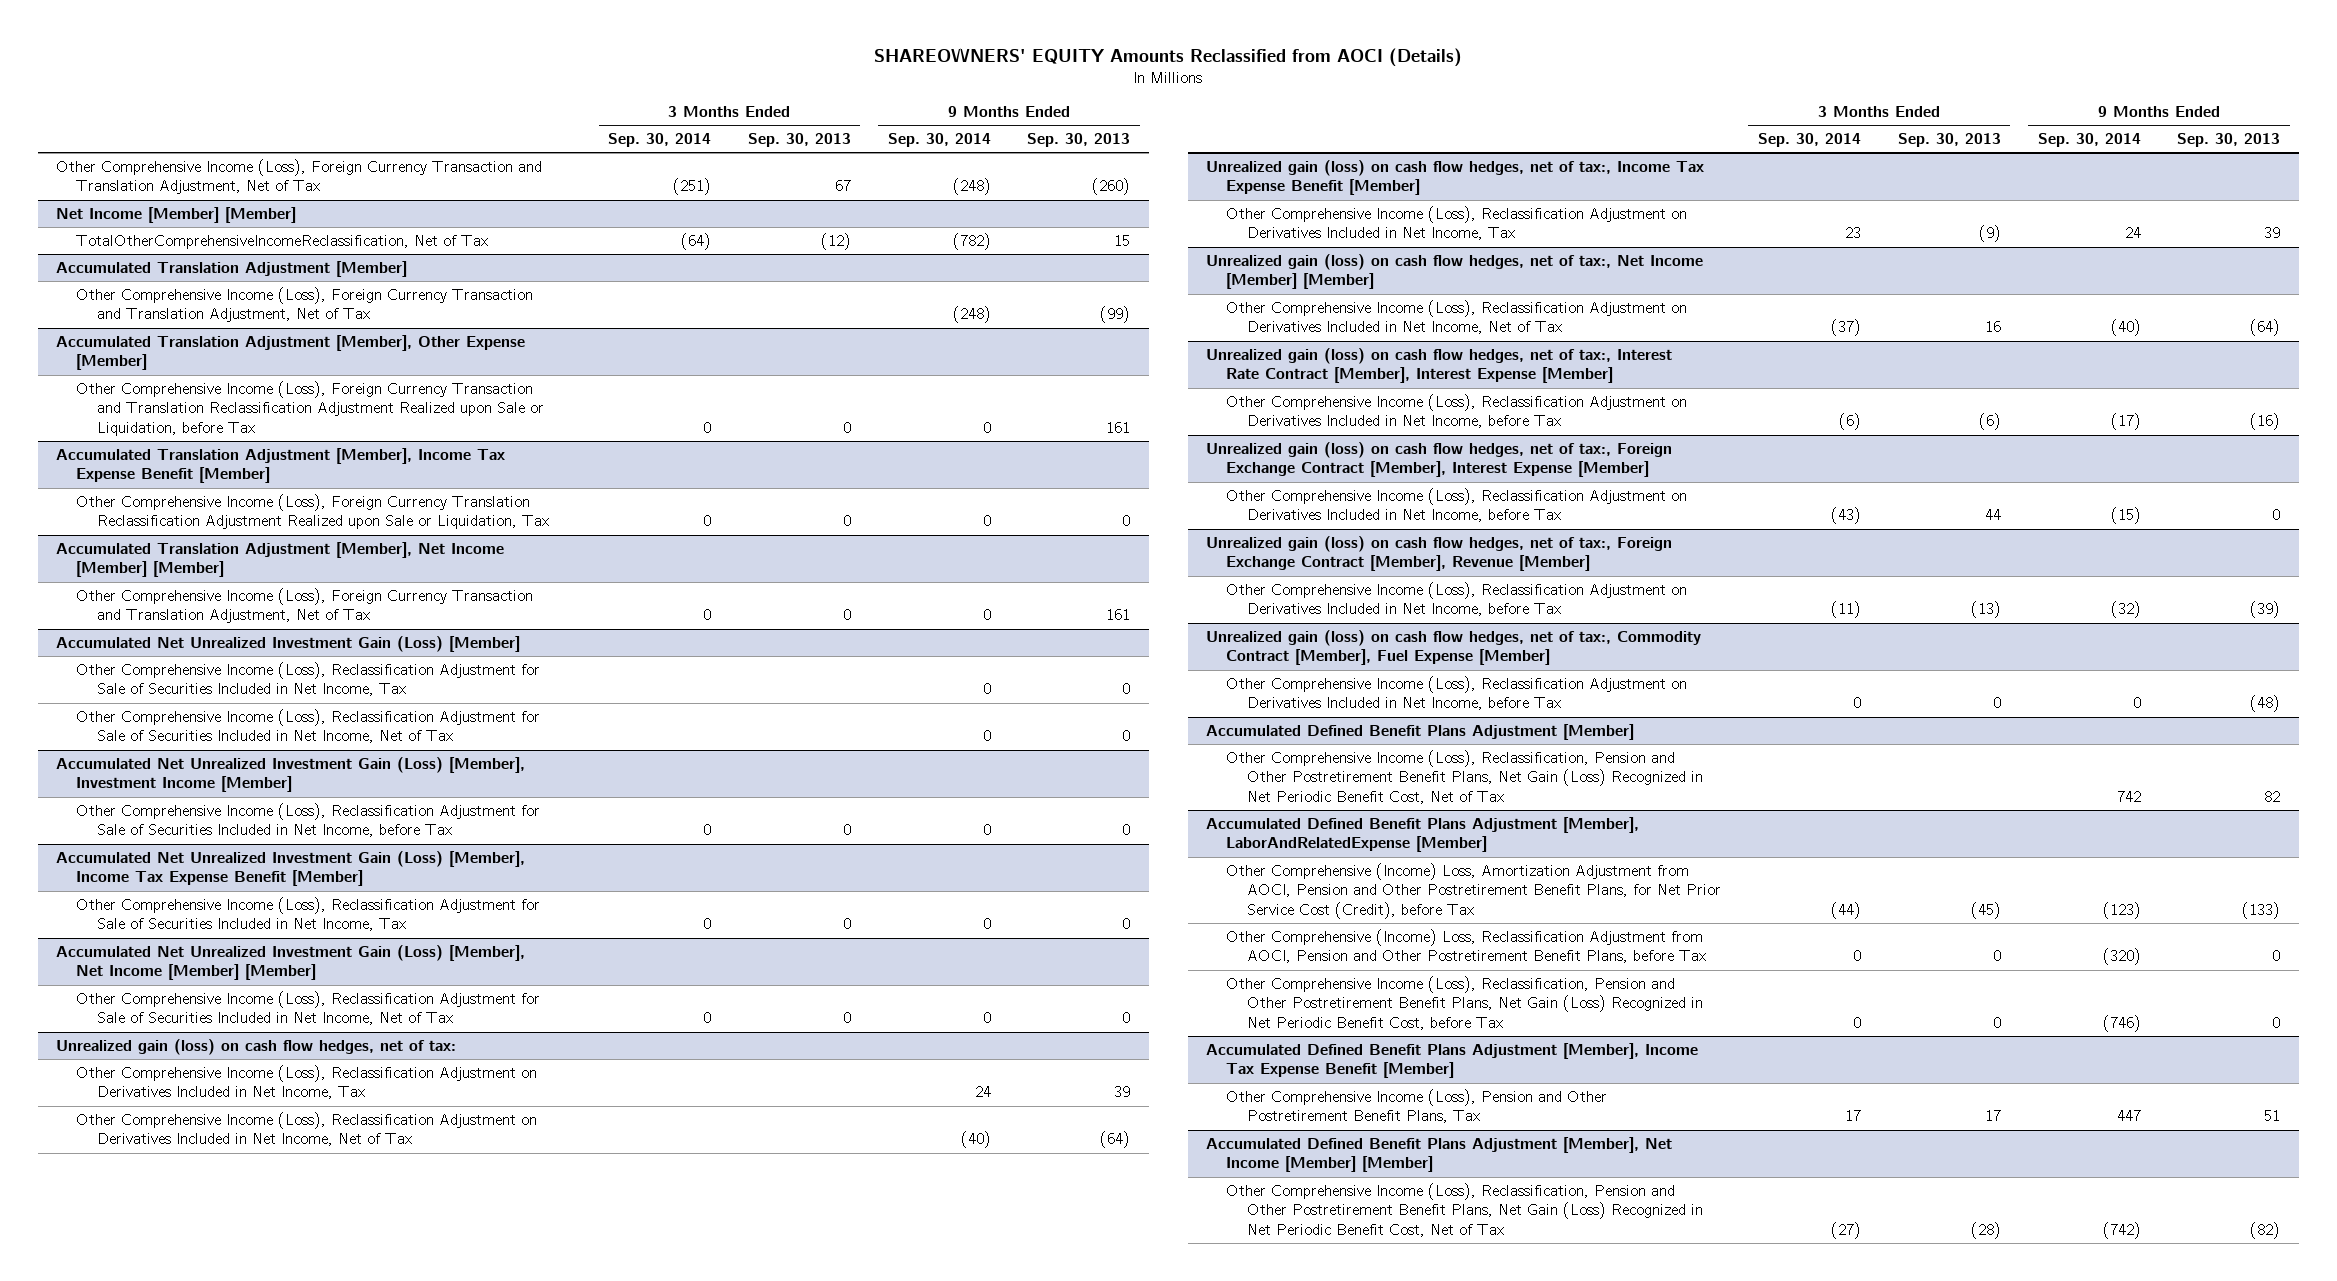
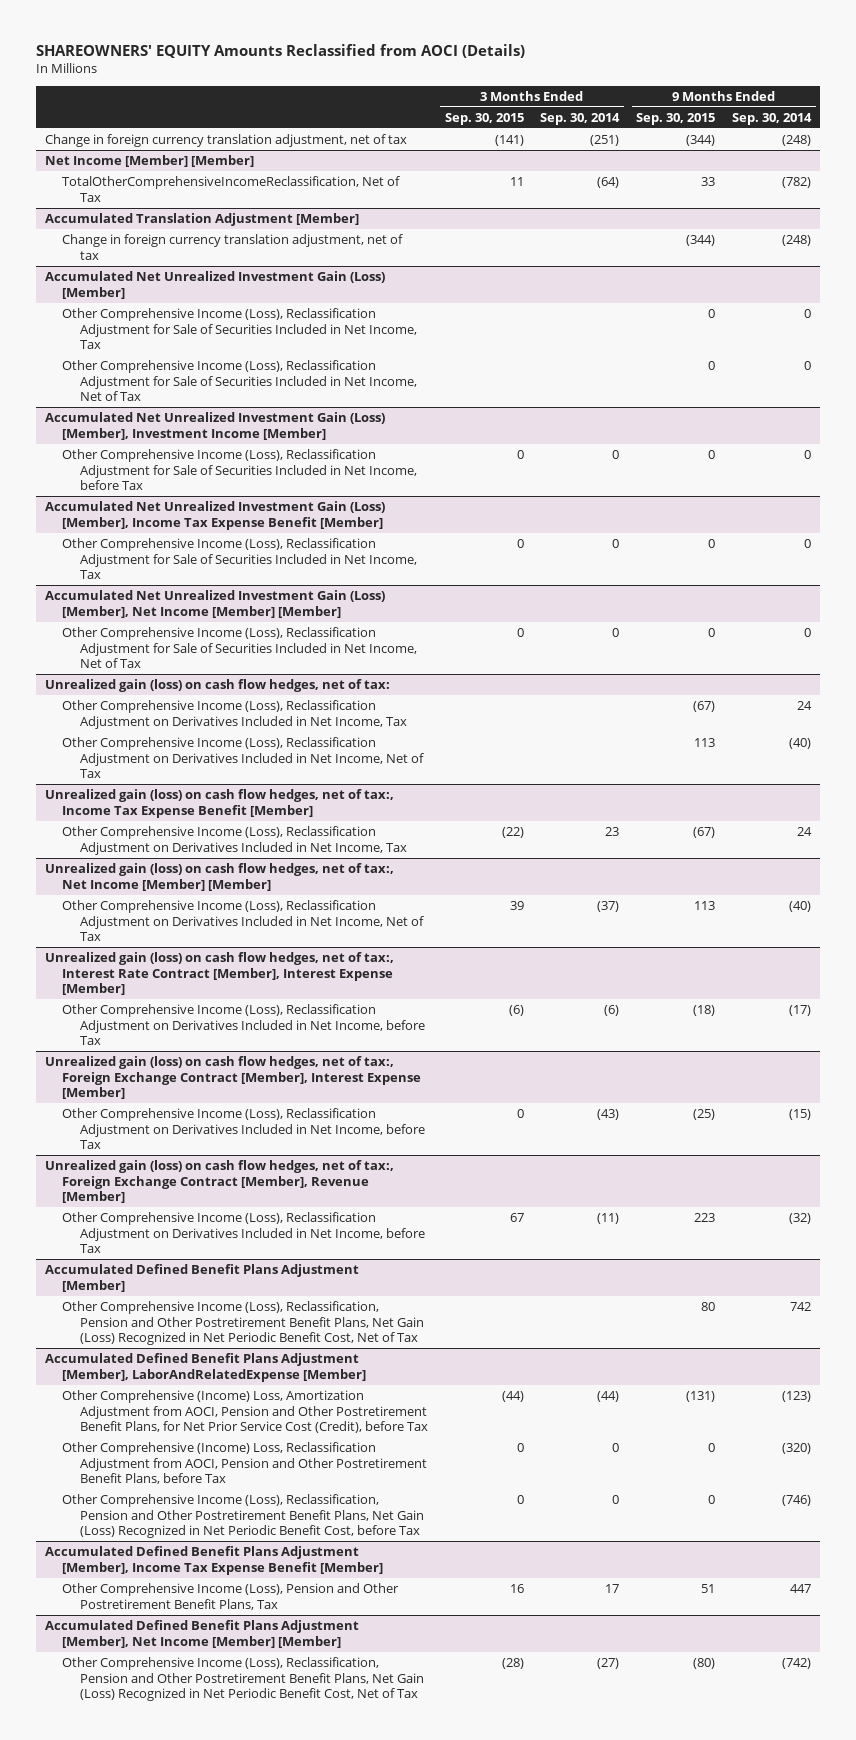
- | 3 Months Ended Sep. 30, 2014 | 3 Months Ended Sep. 30, 2013 | 9 Months Ended Sep. 30, 2014 | 9 Months Ended Sep. 30, 2013
+ | 3 Months Ended Sep. 30, 2015 | 3 Months Ended Sep. 30, 2014 | 9 Months Ended Sep. 30, 2015 | 9 Months Ended Sep. 30, 2014
- Other Comprehensive Income (Loss), Foreign Currency Transaction and Translation Adjustment, Net of Tax | (251) | 67 | (248) | (260)
+ Change in foreign currency translation adjustment, net of tax | (141) | (251) | (344) | (248)
@ Accumulated Translation Adjustment [Member]
- Other Comprehensive Income (Loss), Foreign Currency Transaction and Translation Adjustment, Net of Tax | | | (248) | (99)
- Accumulated Translation Adjustment [Member], Other Expense [Member]
- Other Comprehensive Income (Loss), Foreign Currency Transaction and Translation Reclassification Adjustment Realized upon Sale or Liquidation, before Tax | 0 | 0 | 0 | 161
- Accumulated Translation Adjustment [Member], Income Tax Expense Benefit [Member]
- Other Comprehensive Income (Loss), Foreign Currency Translation Reclassification Adjustment Realized upon Sale or Liquidation, Tax | 0 | 0 | 0 | 0
- Accumulated Translation Adjustment [Member], Net Income [Member] [Member]
- Other Comprehensive Income (Loss), Foreign Currency Transaction and Translation Adjustment, Net of Tax | 0 | 0 | 0 | 161
@ Accumulated Translation Adjustment [Member]
+ Change in foreign currency translation adjustment, net of tax | | | (344) | (248)
- Unrealized gain (loss) on cash flow hedges, net of tax:, Commodity Contract [Member], Fuel Expense [Member]
- Other Comprehensive Income (Loss), Reclassification Adjustment on Derivatives Included in Net Income, before Tax | 0 | 0 | 0 | (48)

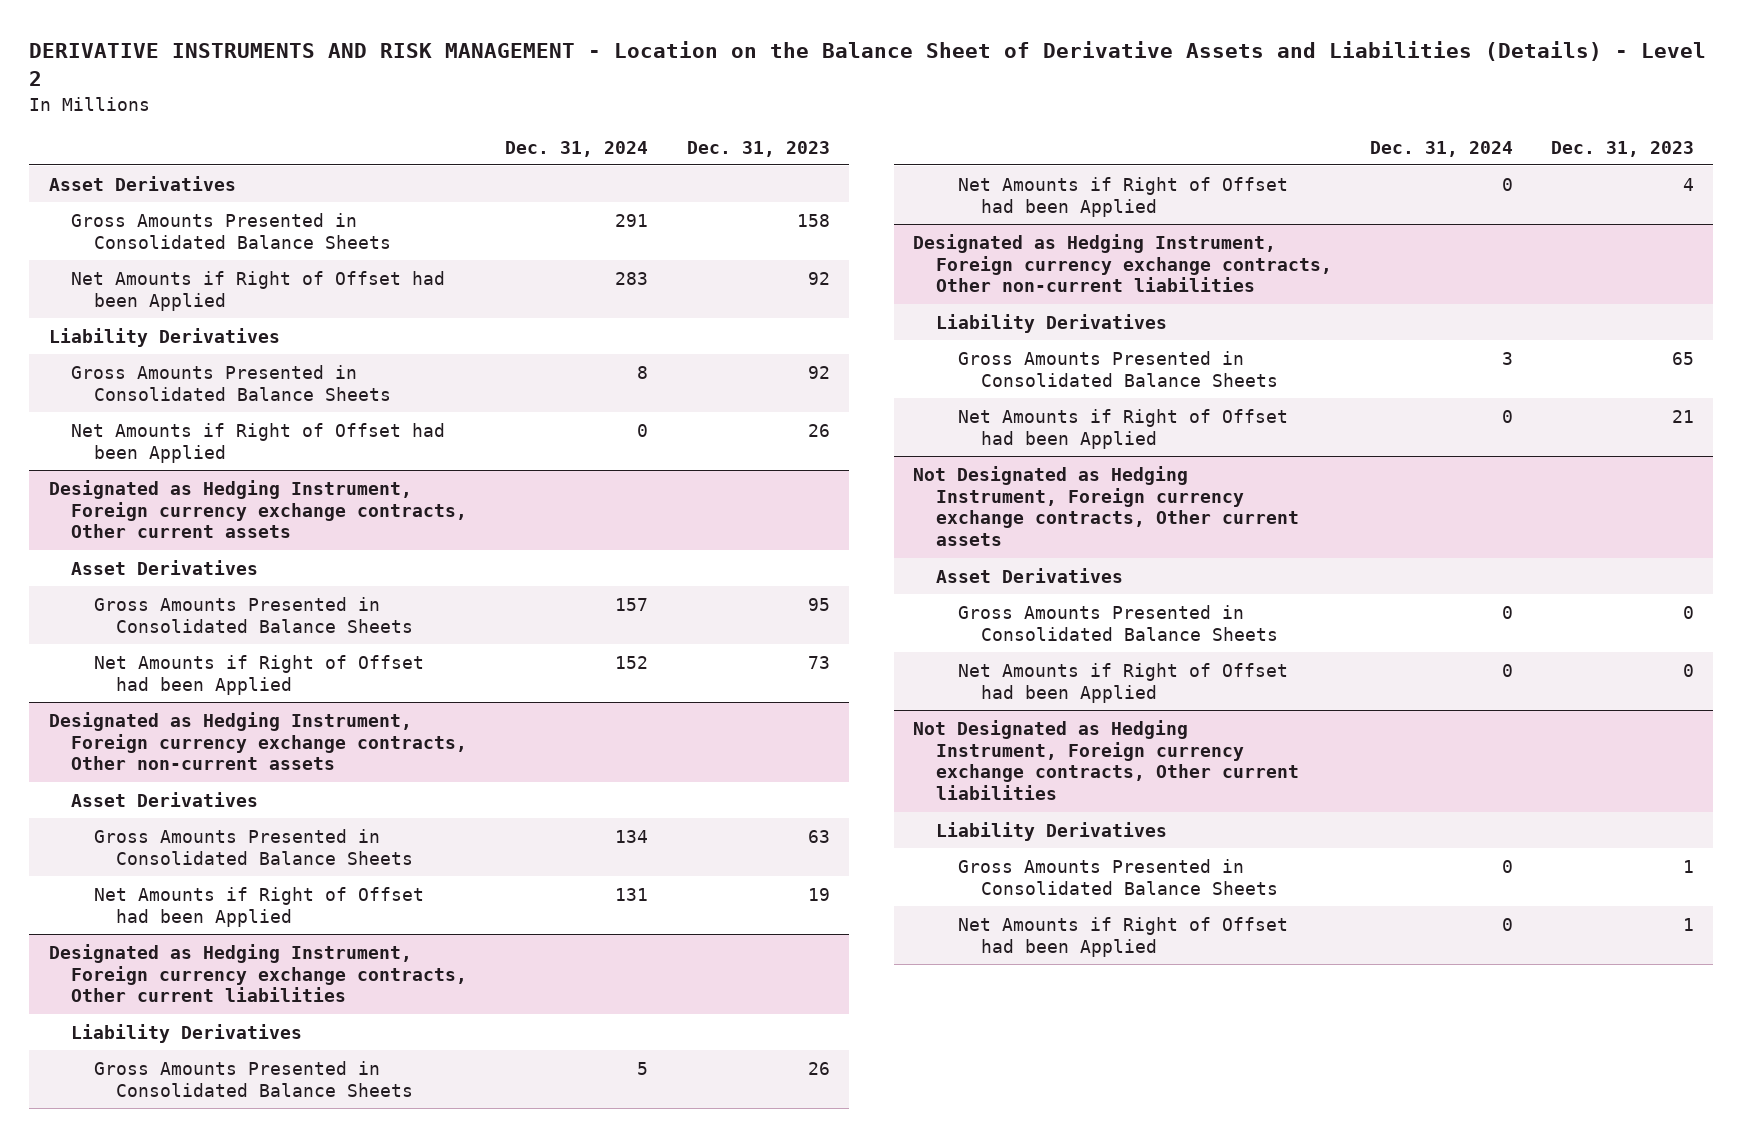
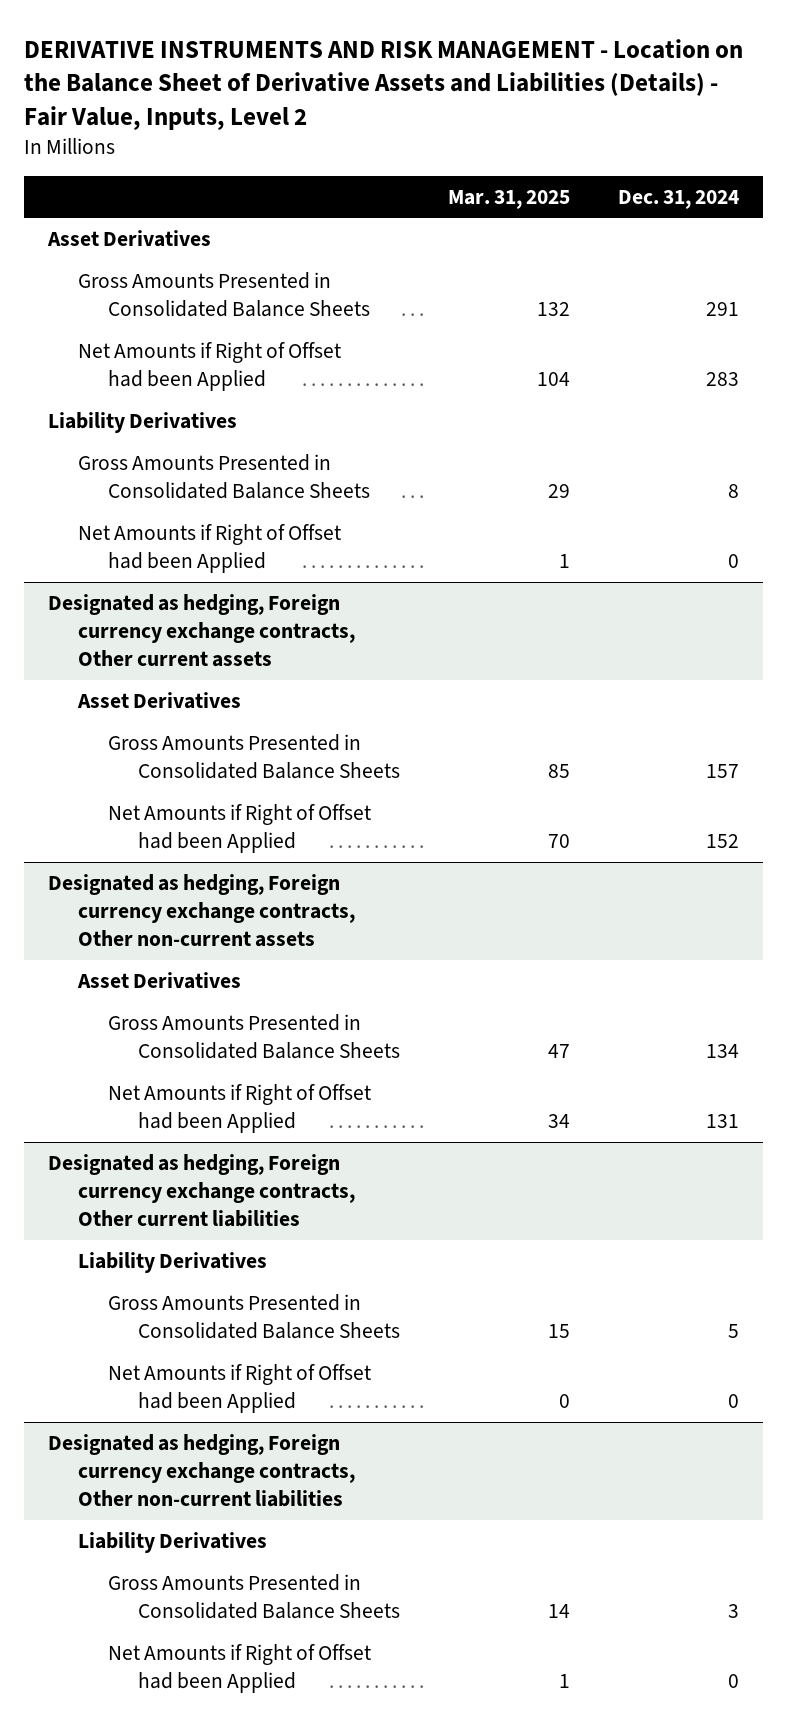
- DERIVATIVE INSTRUMENTS AND RISK MANAGEMENT - Location on the Balance Sheet of Derivative Assets and Liabilities (Details) - Level 2
+ DERIVATIVE INSTRUMENTS AND RISK MANAGEMENT - Location on the Balance Sheet of Derivative Assets and Liabilities (Details) - Fair Value, Inputs, Level 2
- | Dec. 31, 2024 | Dec. 31, 2023
+ | Mar. 31, 2025 | Dec. 31, 2024
- Designated as Hedging Instrument, Foreign currency exchange contracts, Other current assets
+ Designated as hedging, Foreign currency exchange contracts, Other current assets
- Designated as Hedging Instrument, Foreign currency exchange contracts, Other non-current assets
+ Designated as hedging, Foreign currency exchange contracts, Other non-current assets
- Designated as Hedging Instrument, Foreign currency exchange contracts, Other current liabilities
+ Designated as hedging, Foreign currency exchange contracts, Other current liabilities
- Designated as Hedging Instrument, Foreign currency exchange contracts, Other non-current liabilities
+ Designated as hedging, Foreign currency exchange contracts, Other non-current liabilities
- Not Designated as Hedging Instrument, Foreign currency exchange contracts, Other current assets
- Asset Derivatives
- Gross Amounts Presented in Consolidated Balance Sheets | 0 | 0
- Net Amounts if Right of Offset had been Applied | 0 | 0
- Not Designated as Hedging Instrument, Foreign currency exchange contracts, Other current liabilities
- Liability Derivatives
- Gross Amounts Presented in Consolidated Balance Sheets | 0 | 1
- Net Amounts if Right of Offset had been Applied | 0 | 1

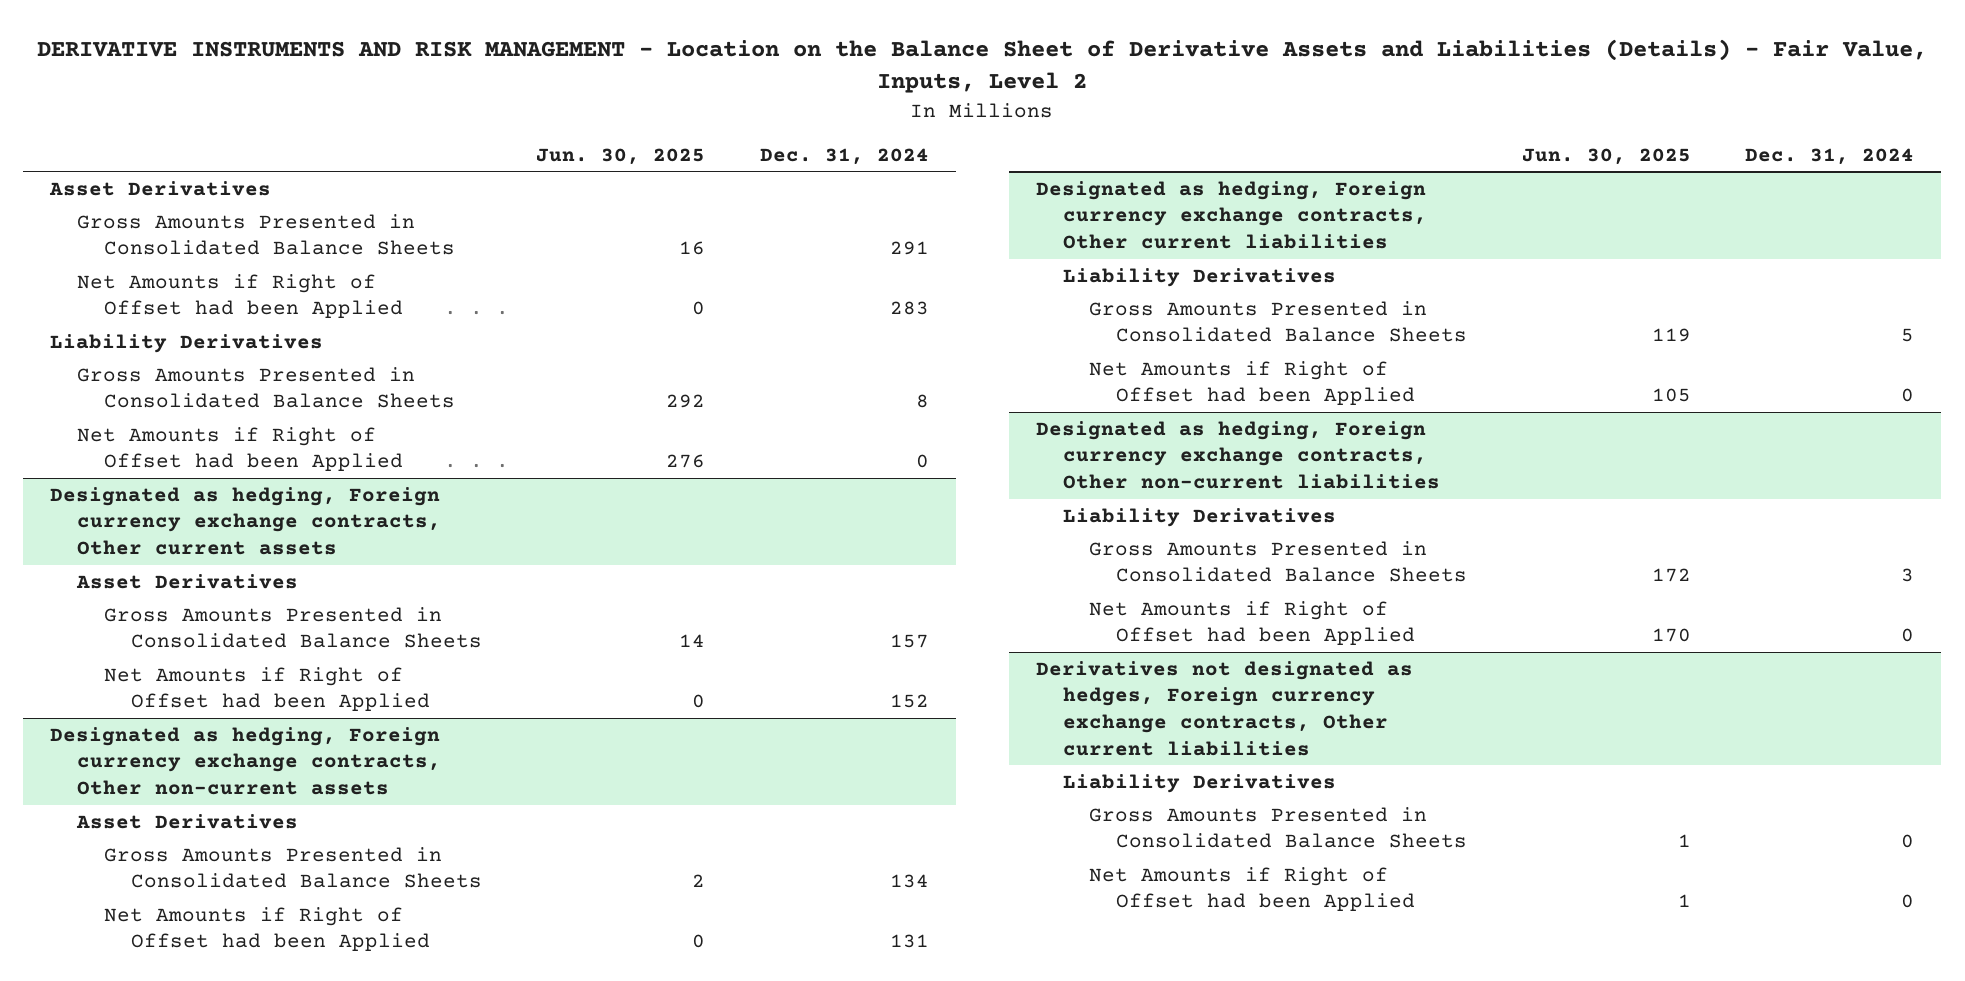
- | Mar. 31, 2025 | Dec. 31, 2024
+ | Jun. 30, 2025 | Dec. 31, 2024
+ Derivatives not designated as hedges, Foreign currency exchange contracts, Other current liabilities
+ Liability Derivatives
+ Gross Amounts Presented in Consolidated Balance Sheets | 1 | 0
+ Net Amounts if Right of Offset had been Applied | 1 | 0

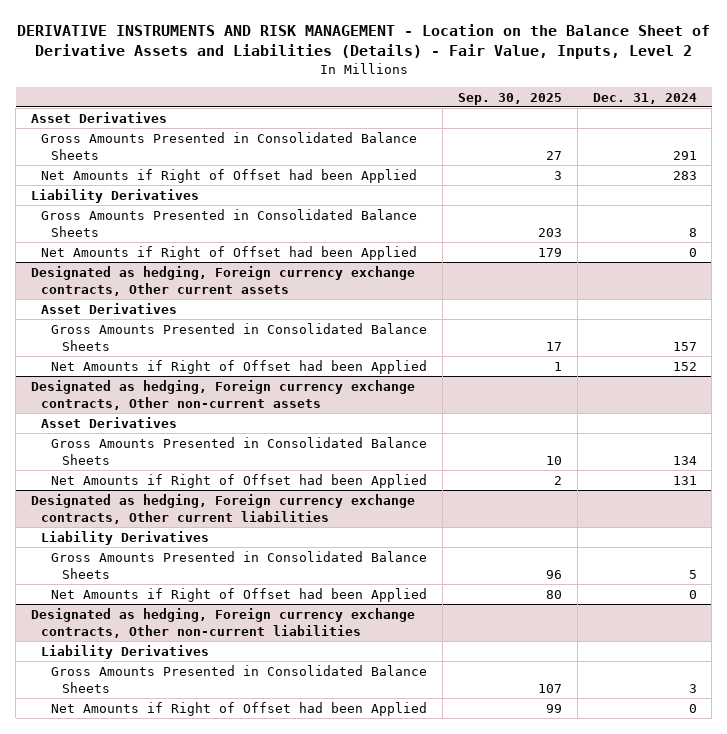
- | Jun. 30, 2025 | Dec. 31, 2024
+ | Sep. 30, 2025 | Dec. 31, 2024
- Derivatives not designated as hedges, Foreign currency exchange contracts, Other current liabilities
- Liability Derivatives
- Gross Amounts Presented in Consolidated Balance Sheets | 1 | 0
- Net Amounts if Right of Offset had been Applied | 1 | 0

